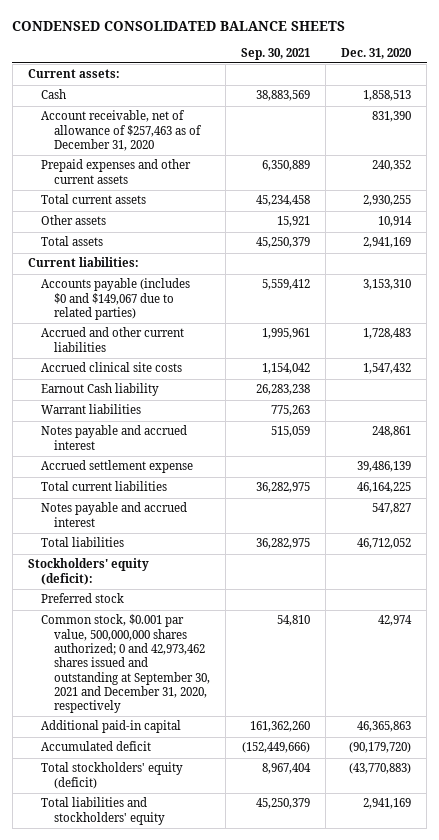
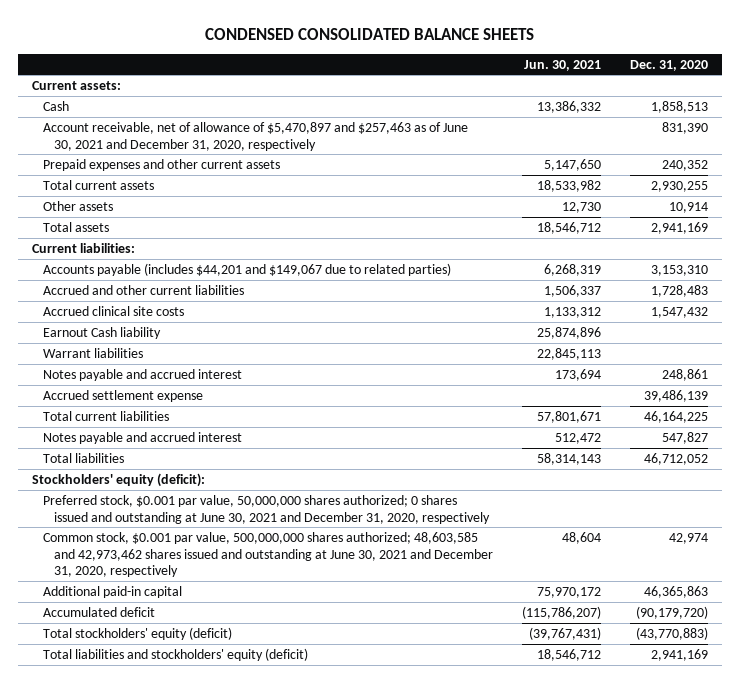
- | Sep. 30, 2021 | Dec. 31, 2020
+ | Jun. 30, 2021 | Dec. 31, 2020
- Account receivable, net of allowance of $257,463 as of December 31, 2020 | | 831,390
+ Account receivable, net of allowance of $5,470,897 and $257,463 as of June 30, 2021 and December 31, 2020, respectively | | 831,390
- Accounts payable (includes $0 and $149,067 due to related parties) | 5,559,412 | 3,153,310
+ Accounts payable (includes $44,201 and $149,067 due to related parties) | 6,268,319 | 3,153,310
- Preferred stock
- Common stock, $0.001 par value, 500,000,000 shares authorized; 0 and 42,973,462 shares issued and outstanding at September 30, 2021 and December 31, 2020, respectively | 54,810 | 42,974
+ Preferred stock, $0.001 par value, 50,000,000 shares authorized; 0 shares issued and outstanding at June 30, 2021 and December 31, 2020, respectively
+ Common stock, $0.001 par value, 500,000,000 shares authorized; 48,603,585 and 42,973,462 shares issued and outstanding at June 30, 2021 and December 31, 2020, respectively | 48,604 | 42,974
- Total liabilities and stockholders' equity | 45,250,379 | 2,941,169
+ Total liabilities and stockholders' equity (deficit) | 18,546,712 | 2,941,169

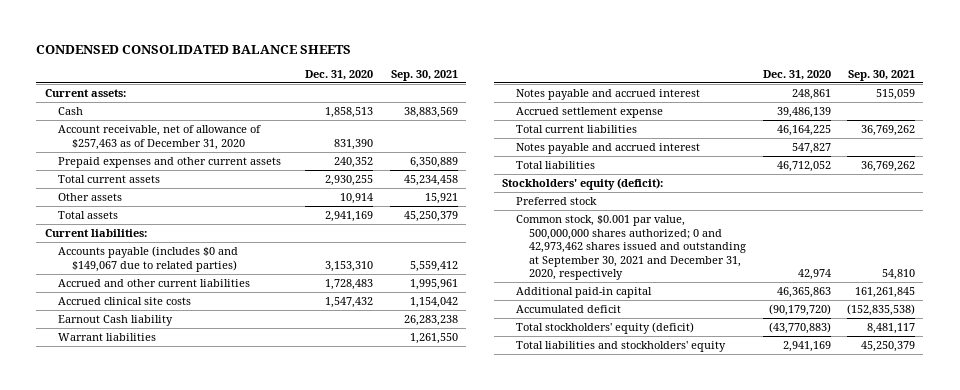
- | Jun. 30, 2021 | Dec. 31, 2020
+ | Dec. 31, 2020 | Sep. 30, 2021
- Account receivable, net of allowance of $5,470,897 and $257,463 as of June 30, 2021 and December 31, 2020, respectively | | 831,390
+ Account receivable, net of allowance of $257,463 as of December 31, 2020 | 831,390 |
- Accounts payable (includes $44,201 and $149,067 due to related parties) | 6,268,319 | 3,153,310
+ Accounts payable (includes $0 and $149,067 due to related parties) | 3,153,310 | 5,559,412
- Preferred stock, $0.001 par value, 50,000,000 shares authorized; 0 shares issued and outstanding at June 30, 2021 and December 31, 2020, respectively
- Common stock, $0.001 par value, 500,000,000 shares authorized; 48,603,585 and 42,973,462 shares issued and outstanding at June 30, 2021 and December 31, 2020, respectively | 48,604 | 42,974
+ Preferred stock
+ Common stock, $0.001 par value, 500,000,000 shares authorized; 0 and 42,973,462 shares issued and outstanding at September 30, 2021 and December 31, 2020, respectively | 42,974 | 54,810
- Total liabilities and stockholders' equity (deficit) | 18,546,712 | 2,941,169
+ Total liabilities and stockholders' equity | 2,941,169 | 45,250,379

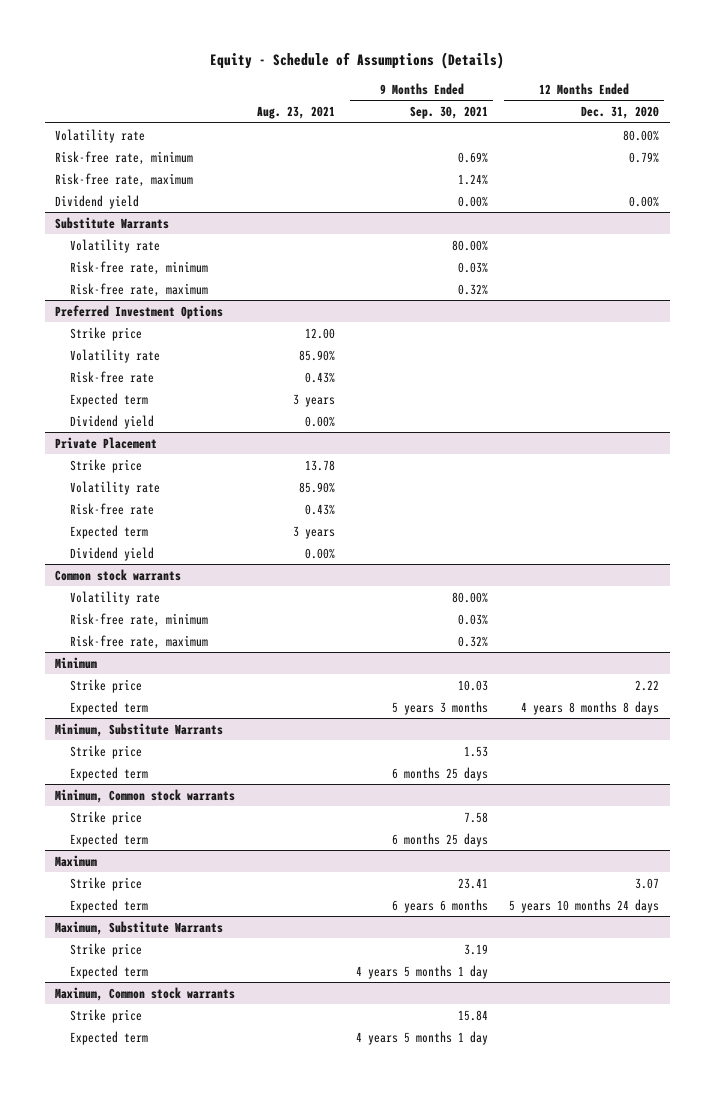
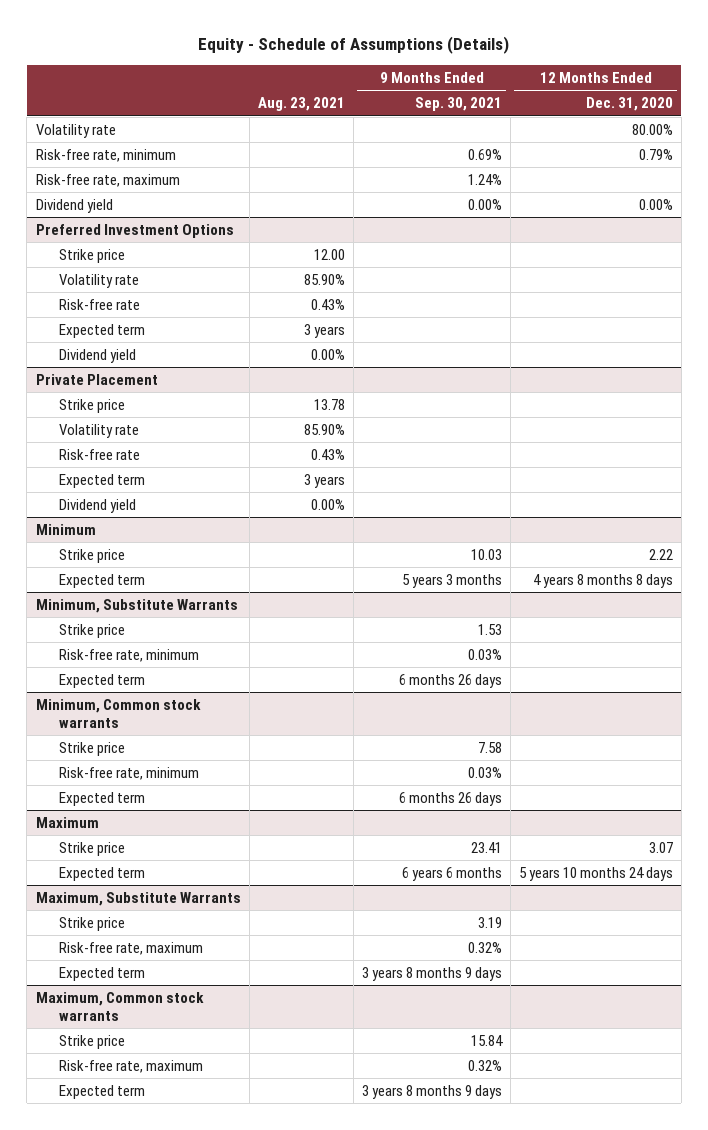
- Substitute Warrants
- Volatility rate | | 80.00% |
- Risk-free rate, minimum | | 0.03% |
- Risk-free rate, maximum | | 0.32% |
- Common stock warrants
- Volatility rate | | 80.00% |
- Risk-free rate, minimum | | 0.03% |
- Risk-free rate, maximum | | 0.32% |
@ Minimum, Substitute Warrants
- Expected term | | 6 months 25 days |
+ Risk-free rate, minimum | | 0.03% |
+ Expected term | | 6 months 26 days |
@ Minimum, Common stock warrants
- Expected term | | 6 months 25 days |
+ Risk-free rate, minimum | | 0.03% |
+ Expected term | | 6 months 26 days |
@ Maximum, Substitute Warrants
- Expected term | | 4 years 5 months 1 day |
+ Risk-free rate, maximum | | 0.32% |
+ Expected term | | 3 years 8 months 9 days |
@ Maximum, Common stock warrants
- Expected term | | 4 years 5 months 1 day |
+ Risk-free rate, maximum | | 0.32% |
+ Expected term | | 3 years 8 months 9 days |

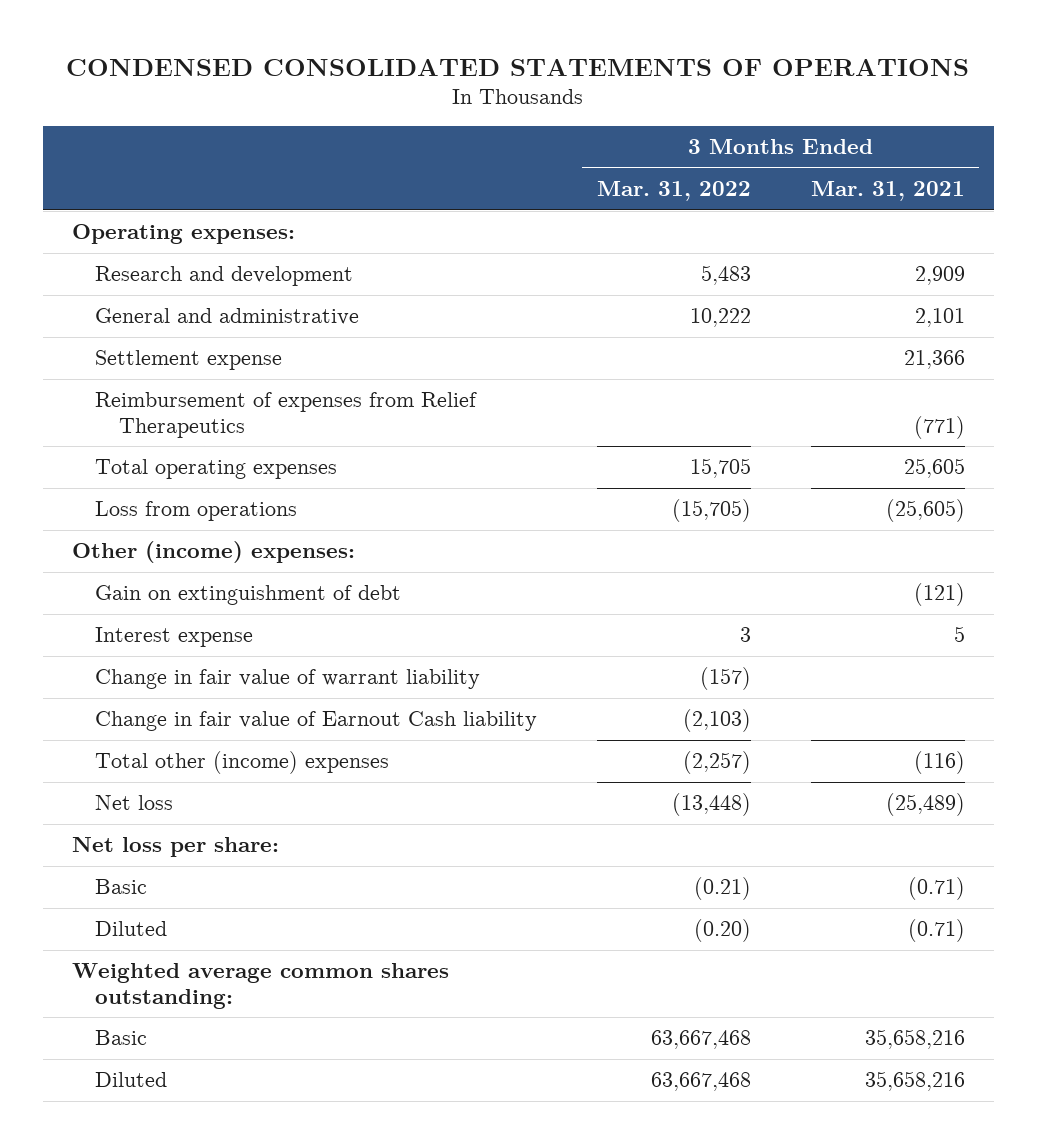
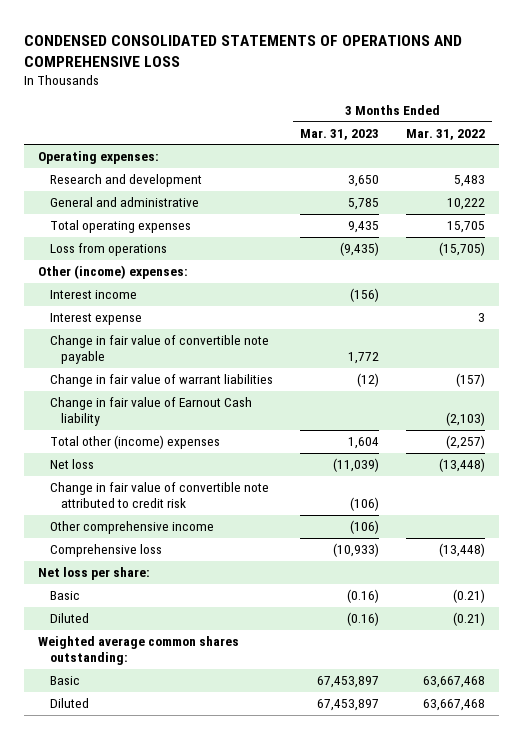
- CONDENSED CONSOLIDATED STATEMENTS OF OPERATIONS
+ CONDENSED CONSOLIDATED STATEMENTS OF OPERATIONS AND COMPREHENSIVE LOSS
- | 3 Months Ended Mar. 31, 2022 | 3 Months Ended Mar. 31, 2021
+ | 3 Months Ended Mar. 31, 2023 | 3 Months Ended Mar. 31, 2022
- Settlement expense | | 21,366
- Reimbursement of expenses from Relief Therapeutics | | (771)
- Gain on extinguishment of debt | | (121)
+ Interest income | (156) |
- Change in fair value of warrant liability | (157) |
+ Change in fair value of convertible note payable | 1,772 |
+ Change in fair value of warrant liabilities | (12) | (157)
+ Change in fair value of convertible note attributed to credit risk | (106) |
+ Other comprehensive income | (106) |
+ Comprehensive loss | (10,933) | (13,448)
- Diluted | (0.20) | (0.71)
+ Diluted | (0.16) | (0.21)

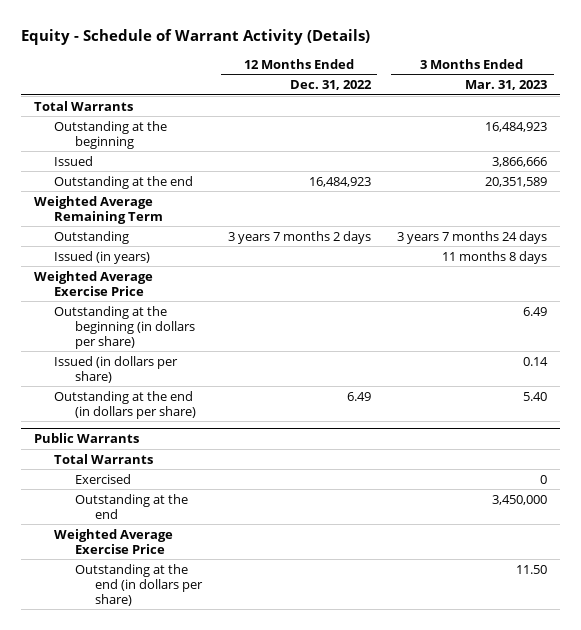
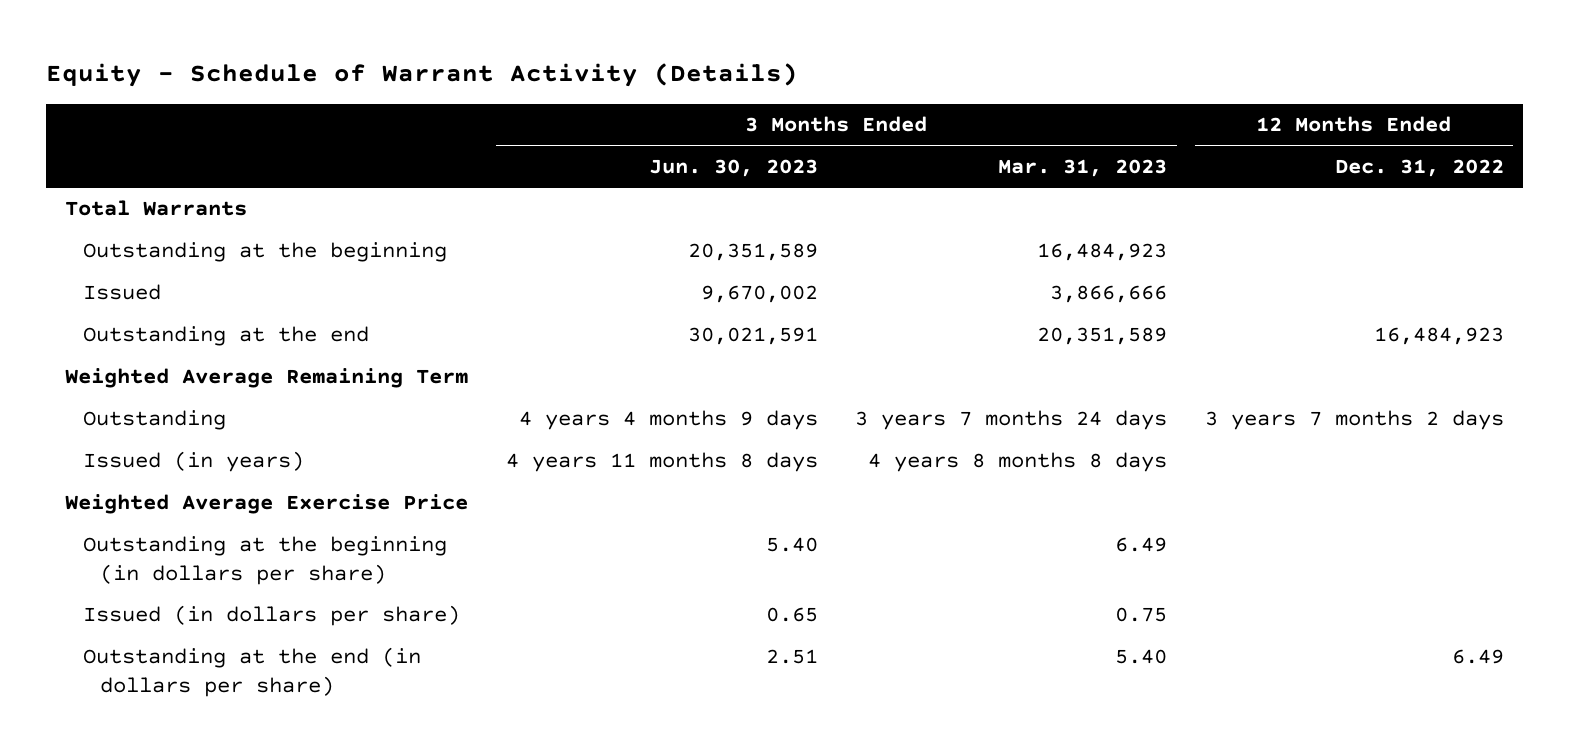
- | 12 Months Ended Dec. 31, 2022 | 3 Months Ended Mar. 31, 2023
+ | 3 Months Ended Jun. 30, 2023 | 3 Months Ended Mar. 31, 2023 | 12 Months Ended Dec. 31, 2022
- Issued (in years) | | 11 months 8 days
+ Issued (in years) | 4 years 11 months 8 days | 4 years 8 months 8 days |
- Issued (in dollars per share) | | 0.14
+ Issued (in dollars per share) | 0.65 | 0.75 |
- Public Warrants
- Total Warrants
- Exercised | | 0
- Outstanding at the end | | 3,450,000
- Weighted Average Exercise Price
- Outstanding at the end (in dollars per share) | | 11.50

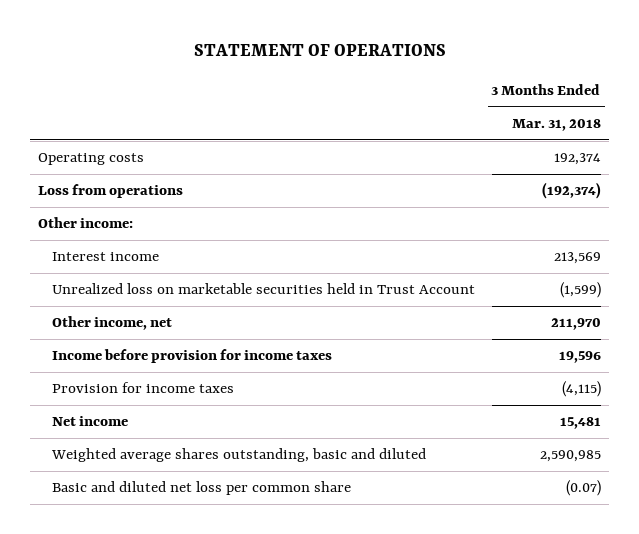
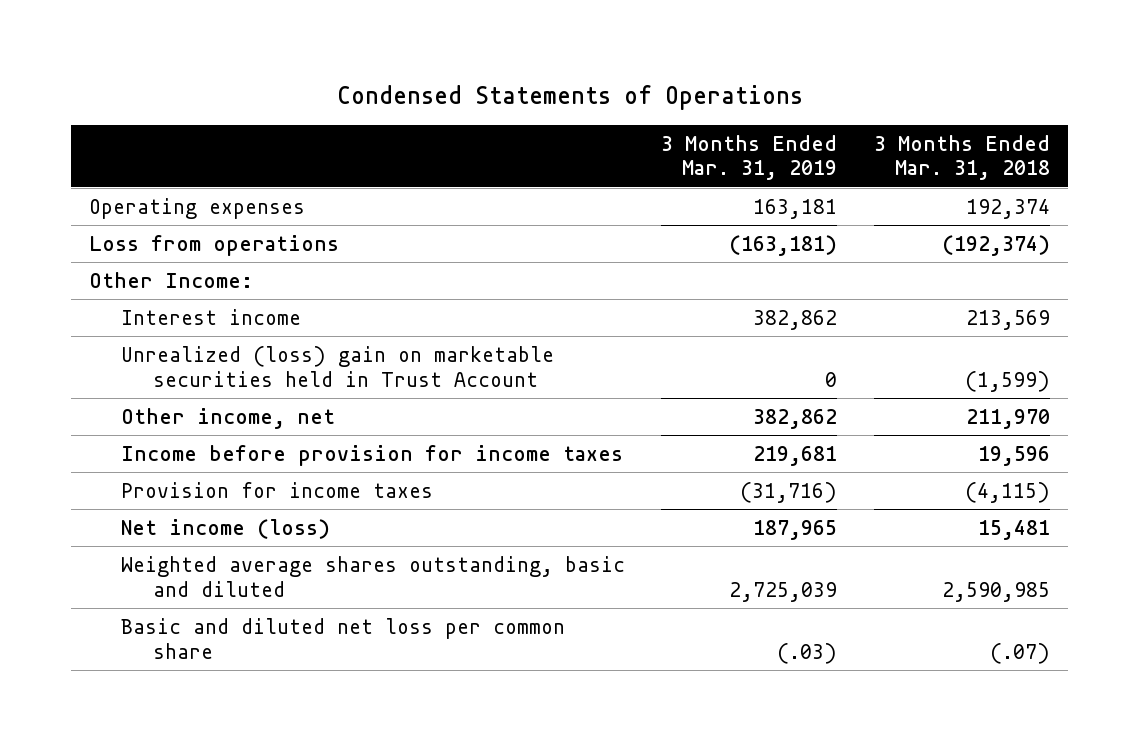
- STATEMENT OF OPERATIONS
+ Condensed Statements of Operations
- | 3 Months Ended Mar. 31, 2018
+ | 3 Months Ended Mar. 31, 2019 | 3 Months Ended Mar. 31, 2018
- Operating costs | 192,374
+ Operating expenses | 163,181 | 192,374
- Other income:
+ Other Income:
- Unrealized loss on marketable securities held in Trust Account | (1,599)
+ Unrealized (loss) gain on marketable securities held in Trust Account | 0 | (1,599)
- Net income | 15,481
+ Net income (loss) | 187,965 | 15,481
- Basic and diluted net loss per common share | (0.07)
+ Basic and diluted net loss per common share | (.03) | (.07)

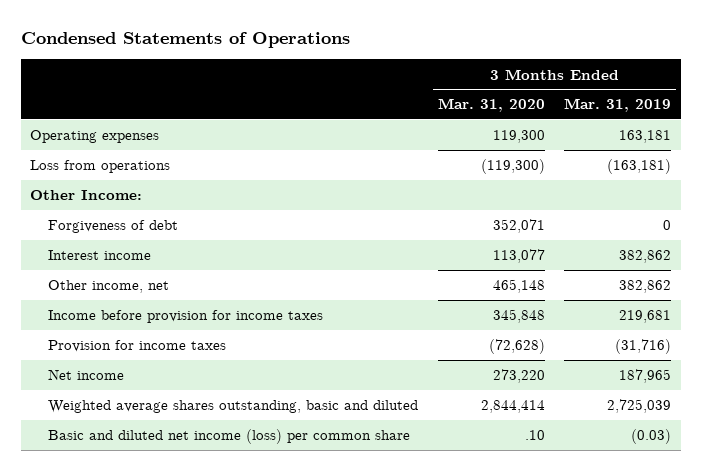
- | 3 Months Ended Mar. 31, 2019 | 3 Months Ended Mar. 31, 2018
+ | 3 Months Ended Mar. 31, 2020 | 3 Months Ended Mar. 31, 2019
+ Forgiveness of debt | 352,071 | 0
- Unrealized (loss) gain on marketable securities held in Trust Account | 0 | (1,599)
- Net income (loss) | 187,965 | 15,481
+ Net income | 273,220 | 187,965
- Basic and diluted net loss per common share | (.03) | (.07)
+ Basic and diluted net income (loss) per common share | .10 | (0.03)

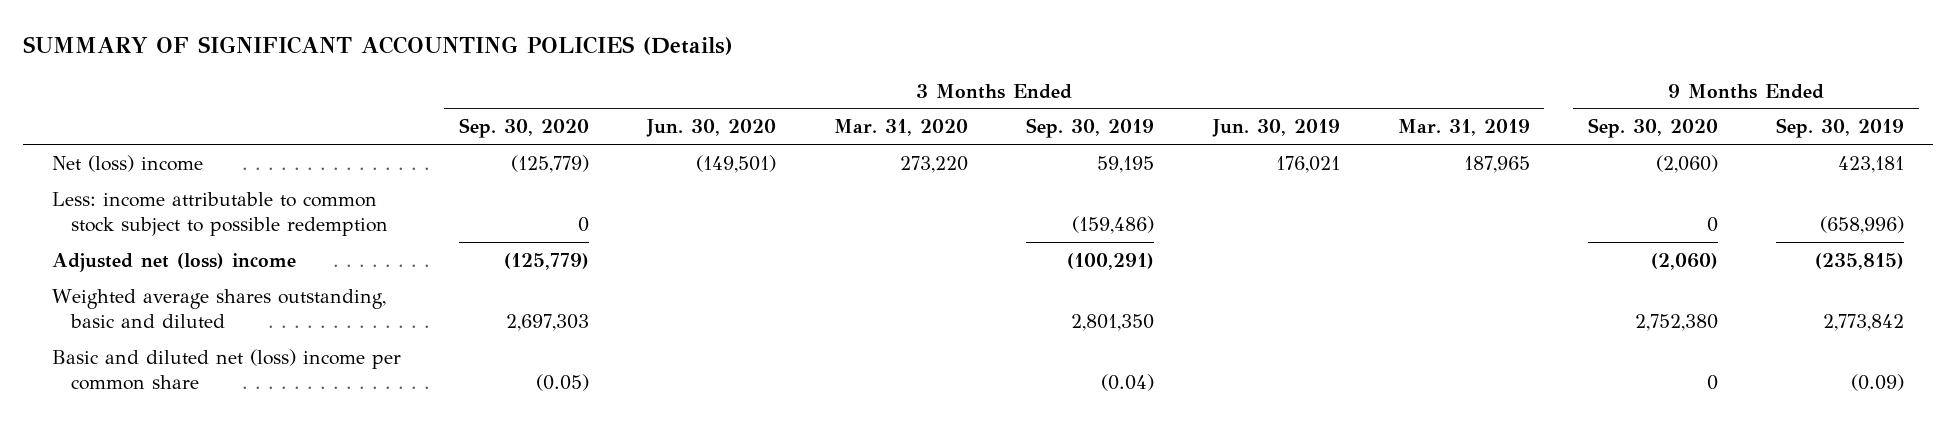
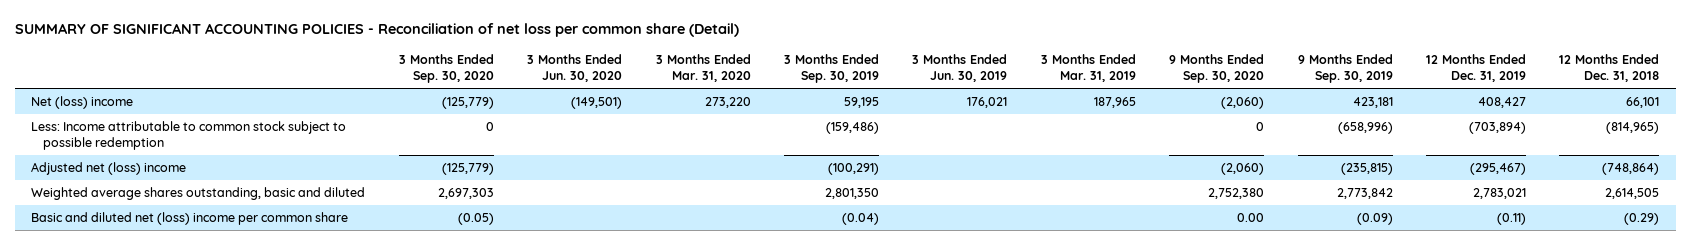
- SUMMARY OF SIGNIFICANT ACCOUNTING POLICIES (Details)
+ SUMMARY OF SIGNIFICANT ACCOUNTING POLICIES - Reconciliation of net loss per common share (Detail)
- | 3 Months Ended Sep. 30, 2020 | 3 Months Ended Jun. 30, 2020 | 3 Months Ended Mar. 31, 2020 | 3 Months Ended Sep. 30, 2019 | 3 Months Ended Jun. 30, 2019 | 3 Months Ended Mar. 31, 2019 | 9 Months Ended Sep. 30, 2020 | 9 Months Ended Sep. 30, 2019
+ | 3 Months Ended Sep. 30, 2020 | 3 Months Ended Jun. 30, 2020 | 3 Months Ended Mar. 31, 2020 | 3 Months Ended Sep. 30, 2019 | 3 Months Ended Jun. 30, 2019 | 3 Months Ended Mar. 31, 2019 | 9 Months Ended Sep. 30, 2020 | 9 Months Ended Sep. 30, 2019 | 12 Months Ended Dec. 31, 2019 | 12 Months Ended Dec. 31, 2018
- Less: income attributable to common stock subject to possible redemption | 0 | | | (159,486) | | | 0 | (658,996)
+ Less: Income attributable to common stock subject to possible redemption | 0 | | | (159,486) | | | 0 | (658,996) | (703,894) | (814,965)
- Basic and diluted net (loss) income per common share | (0.05) | | | (0.04) | | | 0 | (0.09)
+ Basic and diluted net (loss) income per common share | (0.05) | | | (0.04) | | | 0.00 | (0.09) | (0.11) | (0.29)

